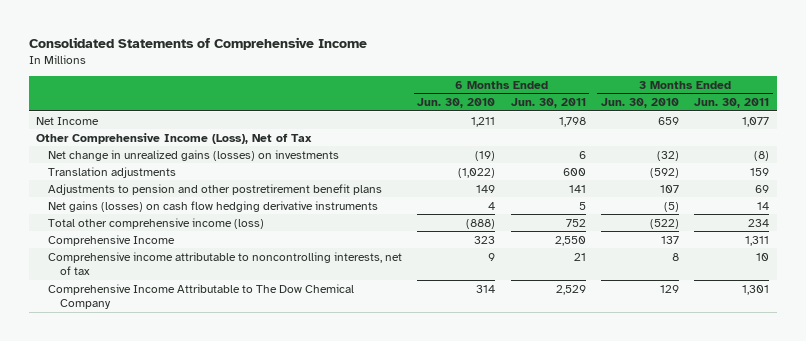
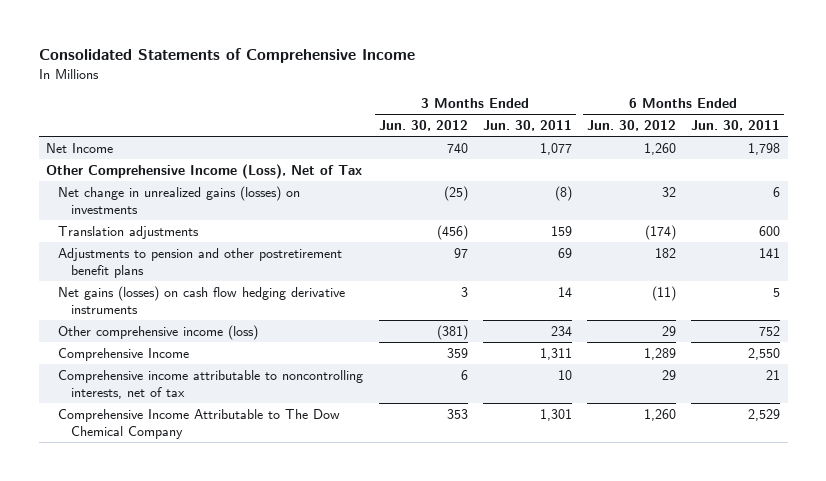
- | 6 Months Ended Jun. 30, 2010 | 6 Months Ended Jun. 30, 2011 | 3 Months Ended Jun. 30, 2010 | 3 Months Ended Jun. 30, 2011
+ | 3 Months Ended Jun. 30, 2012 | 3 Months Ended Jun. 30, 2011 | 6 Months Ended Jun. 30, 2012 | 6 Months Ended Jun. 30, 2011
- Total other comprehensive income (loss) | (888) | 752 | (522) | 234
+ Other comprehensive income (loss) | (381) | 234 | 29 | 752

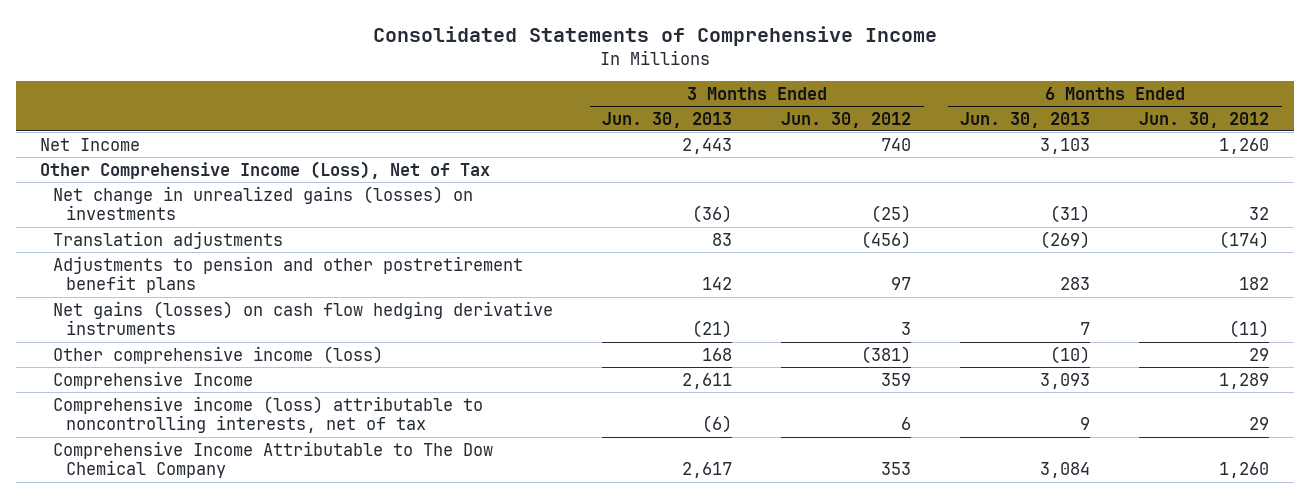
- | 3 Months Ended Jun. 30, 2012 | 3 Months Ended Jun. 30, 2011 | 6 Months Ended Jun. 30, 2012 | 6 Months Ended Jun. 30, 2011
+ | 3 Months Ended Jun. 30, 2013 | 3 Months Ended Jun. 30, 2012 | 6 Months Ended Jun. 30, 2013 | 6 Months Ended Jun. 30, 2012
- Comprehensive income attributable to noncontrolling interests, net of tax | 6 | 10 | 29 | 21
+ Comprehensive income (loss) attributable to noncontrolling interests, net of tax | (6) | 6 | 9 | 29

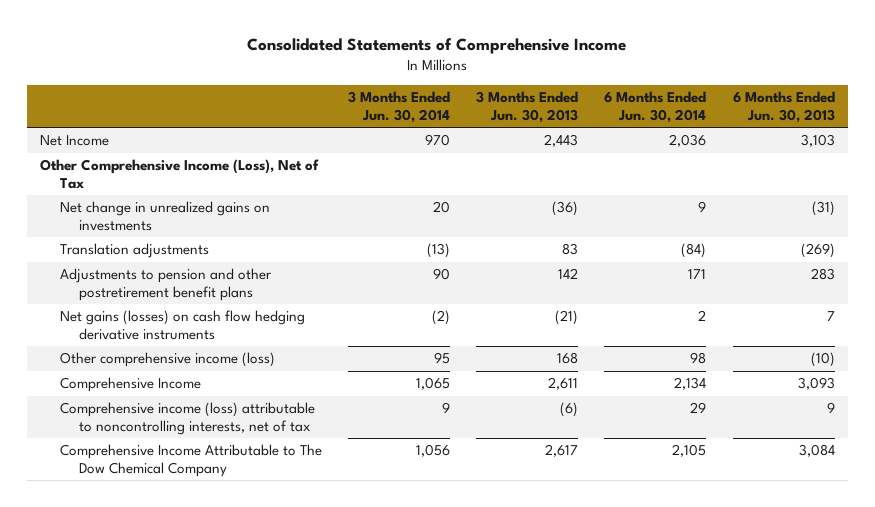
- | 3 Months Ended Jun. 30, 2013 | 3 Months Ended Jun. 30, 2012 | 6 Months Ended Jun. 30, 2013 | 6 Months Ended Jun. 30, 2012
+ | 3 Months Ended Jun. 30, 2014 | 3 Months Ended Jun. 30, 2013 | 6 Months Ended Jun. 30, 2014 | 6 Months Ended Jun. 30, 2013
- Net change in unrealized gains (losses) on investments | (36) | (25) | (31) | 32
+ Net change in unrealized gains on investments | 20 | (36) | 9 | (31)

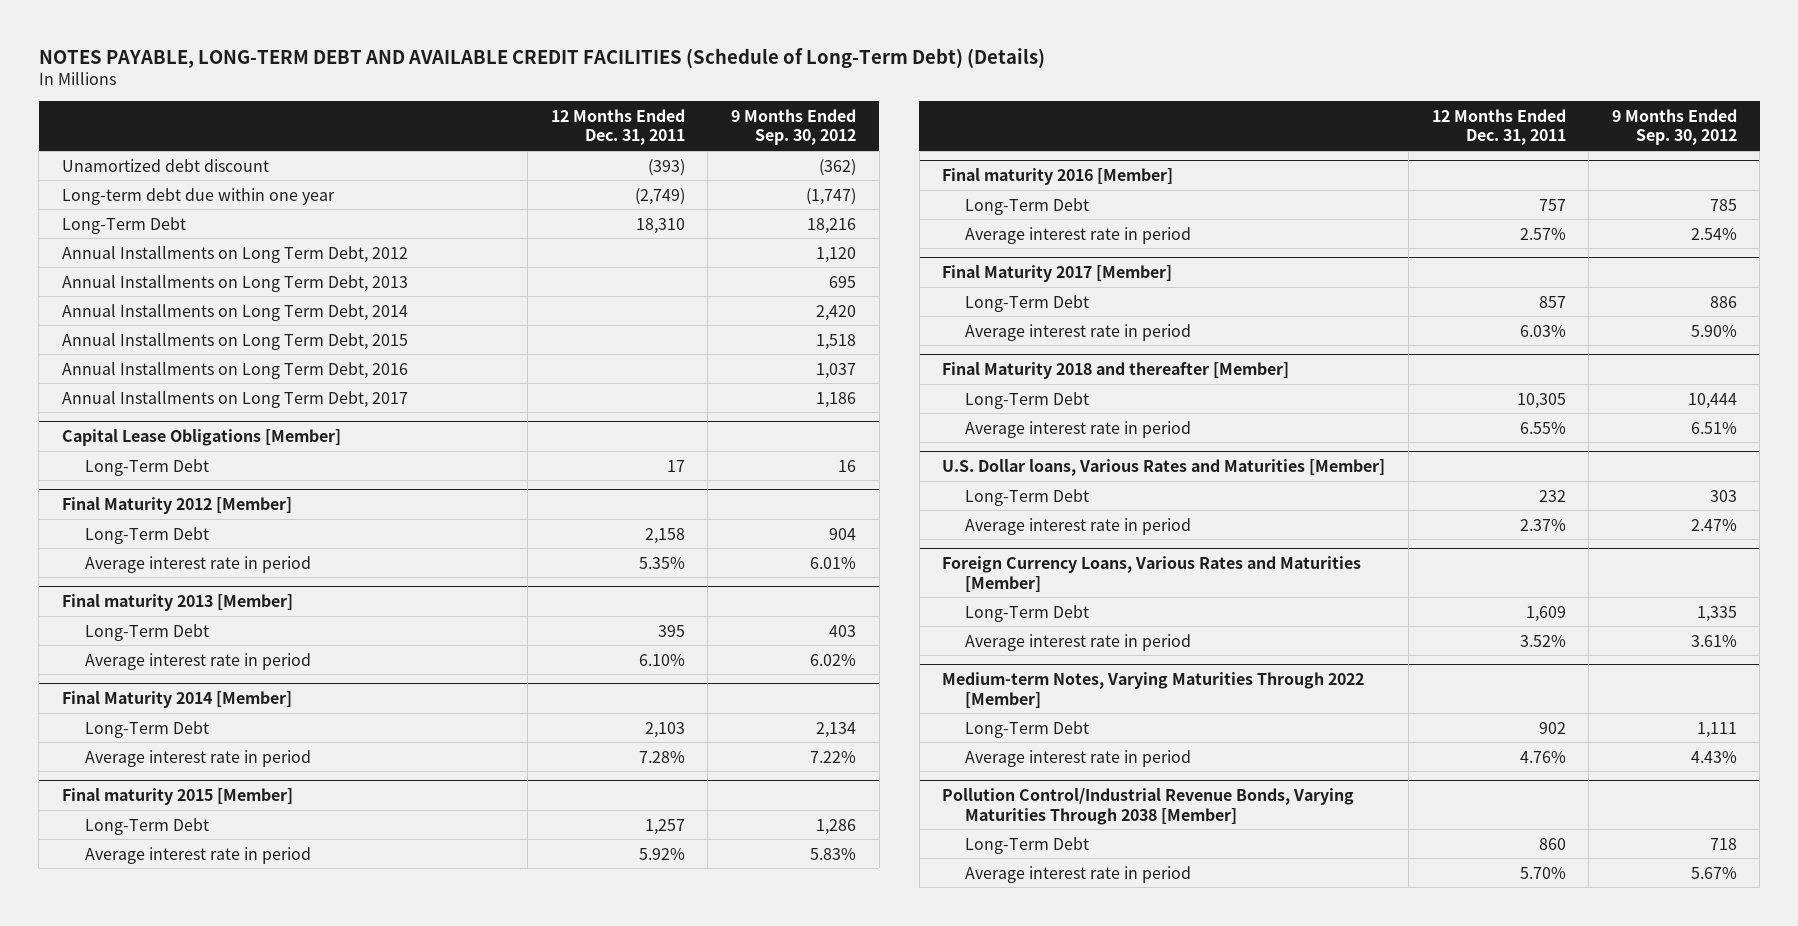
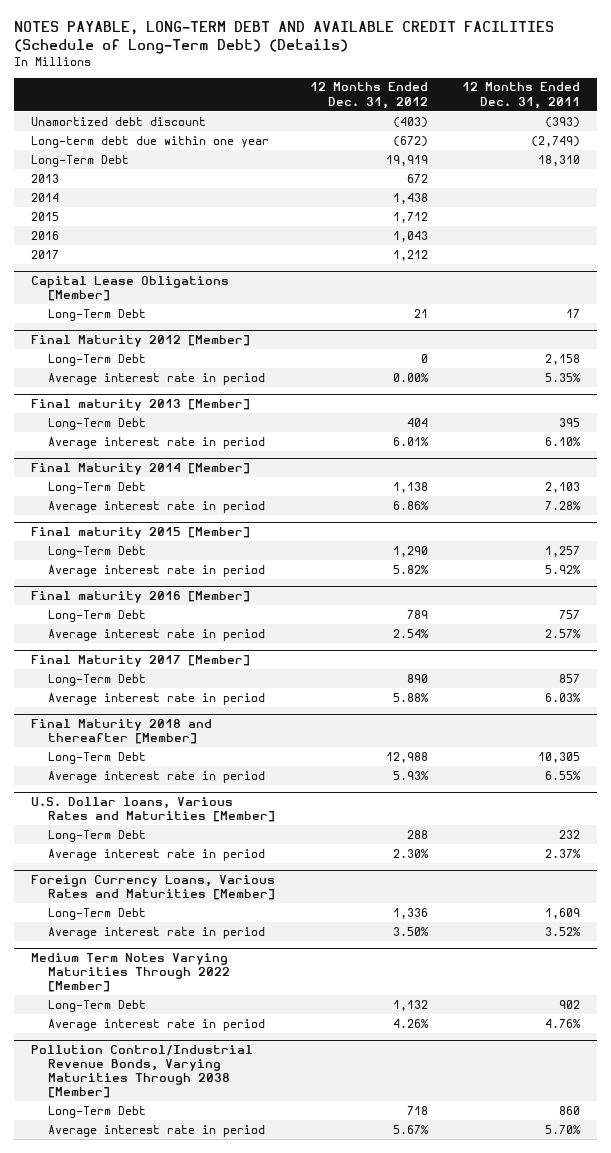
- | 12 Months Ended Dec. 31, 2011 | 9 Months Ended Sep. 30, 2012
+ | 12 Months Ended Dec. 31, 2012 | 12 Months Ended Dec. 31, 2011
- Annual Installments on Long Term Debt, 2012 | | 1,120
- Annual Installments on Long Term Debt, 2013 | | 695
- Annual Installments on Long Term Debt, 2014 | | 2,420
- Annual Installments on Long Term Debt, 2015 | | 1,518
- Annual Installments on Long Term Debt, 2016 | | 1,037
- Annual Installments on Long Term Debt, 2017 | | 1,186
+ 2013 | 672 |
+ 2014 | 1,438 |
+ 2015 | 1,712 |
+ 2016 | 1,043 |
+ 2017 | 1,212 |
- Medium-term Notes, Varying Maturities Through 2022 [Member]
+ Medium Term Notes Varying Maturities Through 2022 [Member]

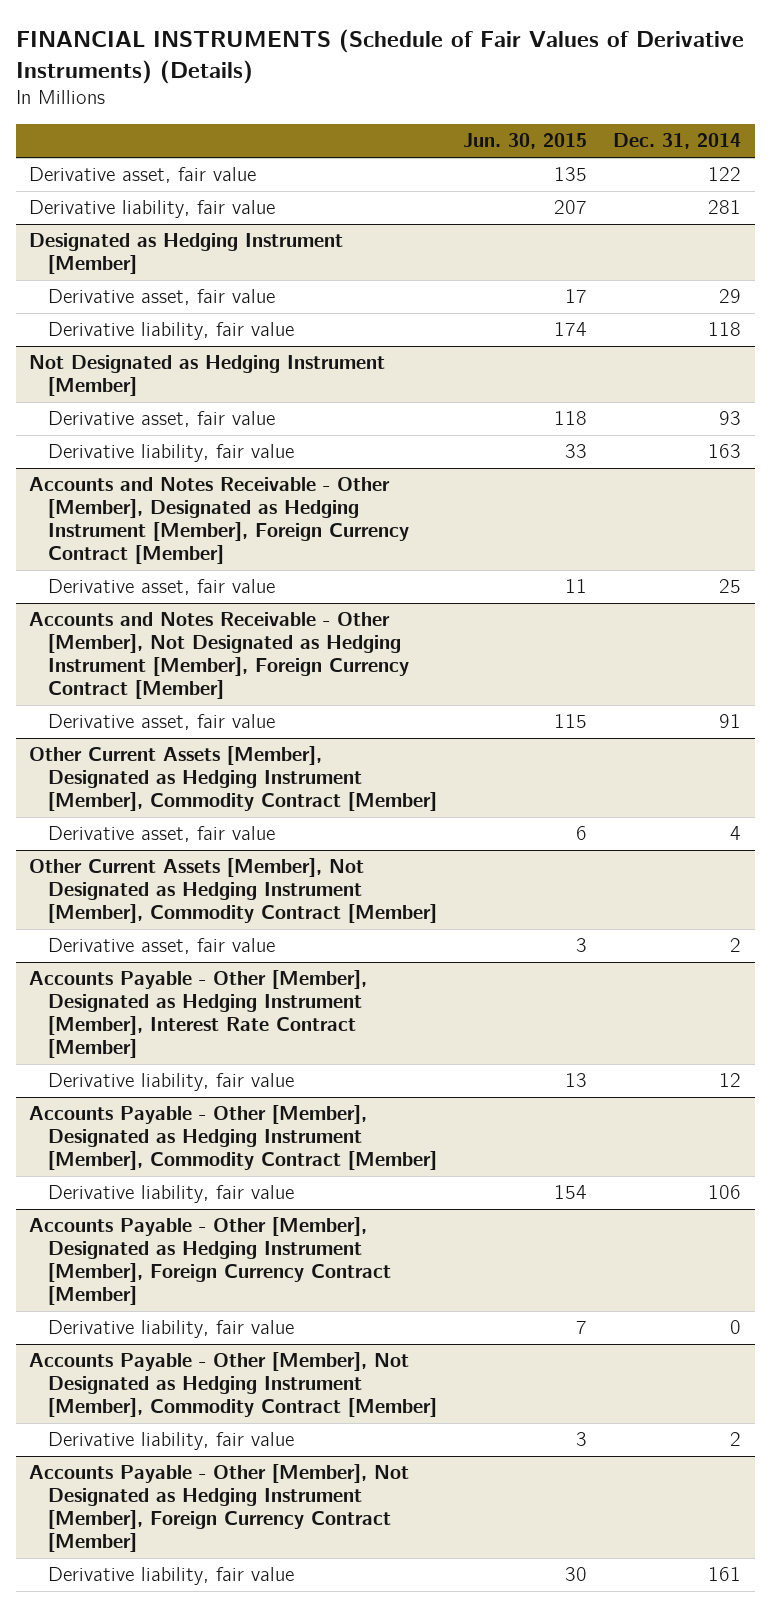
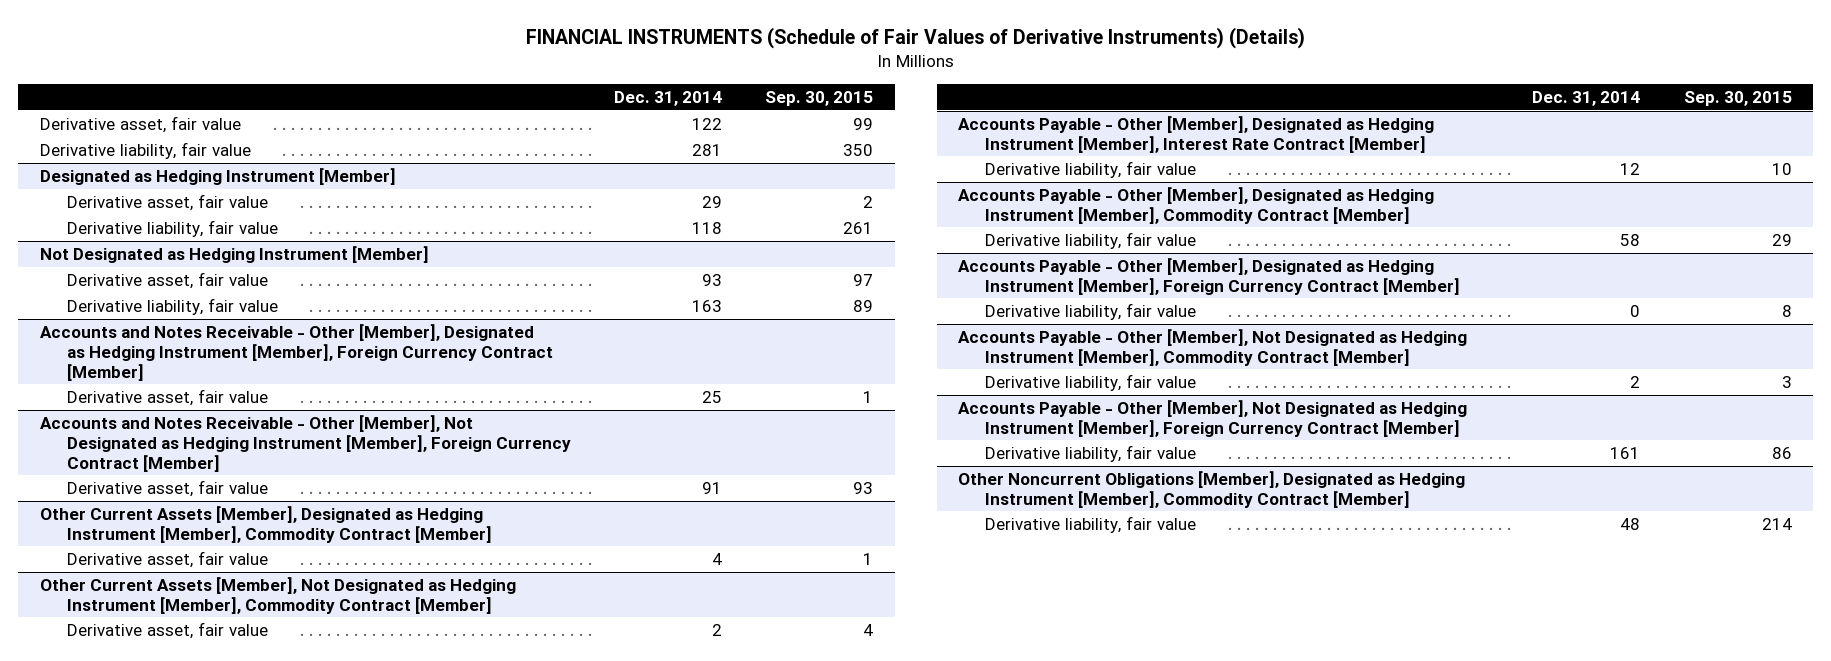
- | Jun. 30, 2015 | Dec. 31, 2014
+ | Dec. 31, 2014 | Sep. 30, 2015
@ Accounts Payable - Other [Member], Designated as Hedging Instrument [Member], Commodity Contract [Member]
- Derivative liability, fair value | 154 | 106
+ Derivative liability, fair value | 58 | 29
+ Other Noncurrent Obligations [Member], Designated as Hedging Instrument [Member], Commodity Contract [Member]
+ Derivative liability, fair value | 48 | 214

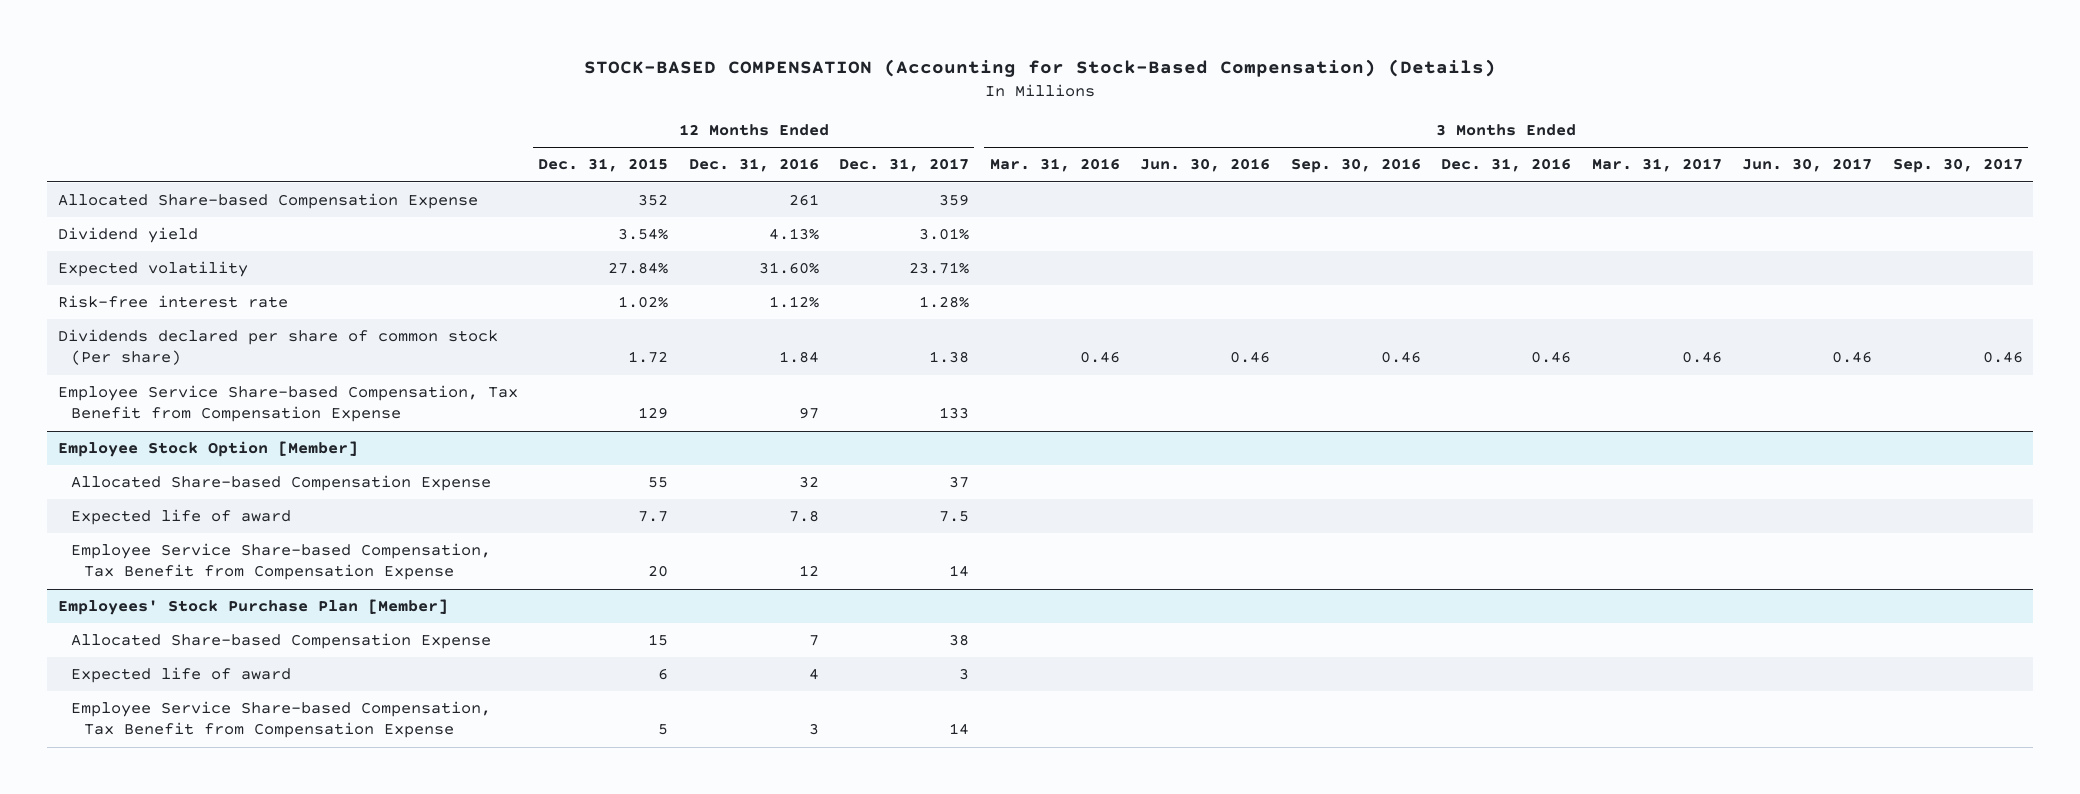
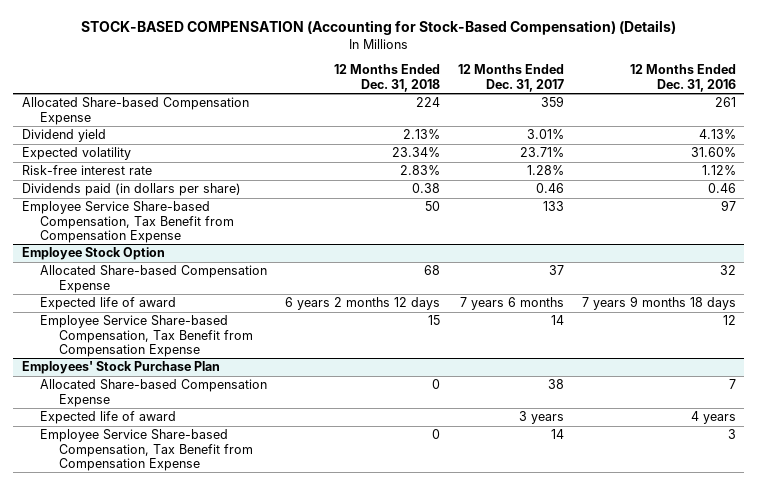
- | 12 Months Ended Dec. 31, 2015 | 12 Months Ended Dec. 31, 2016 | 12 Months Ended Dec. 31, 2017 | 3 Months Ended Mar. 31, 2016 | 3 Months Ended Jun. 30, 2016 | 3 Months Ended Sep. 30, 2016 | 3 Months Ended Dec. 31, 2016 | 3 Months Ended Mar. 31, 2017 | 3 Months Ended Jun. 30, 2017 | 3 Months Ended Sep. 30, 2017
+ | 12 Months Ended Dec. 31, 2018 | 12 Months Ended Dec. 31, 2017 | 12 Months Ended Dec. 31, 2016
- Dividends declared per share of common stock (Per share) | 1.72 | 1.84 | 1.38 | 0.46 | 0.46 | 0.46 | 0.46 | 0.46 | 0.46 | 0.46
+ Dividends paid (in dollars per share) | 0.38 | 0.46 | 0.46
- Employee Stock Option [Member]
+ Employee Stock Option
- Expected life of award | 7.7 | 7.8 | 7.5 | | | | | | |
+ Expected life of award | 6 years 2 months 12 days | 7 years 6 months | 7 years 9 months 18 days
- Employees' Stock Purchase Plan [Member]
+ Employees' Stock Purchase Plan
- Expected life of award | 6 | 4 | 3 | | | | | | |
+ Expected life of award | | 3 years | 4 years

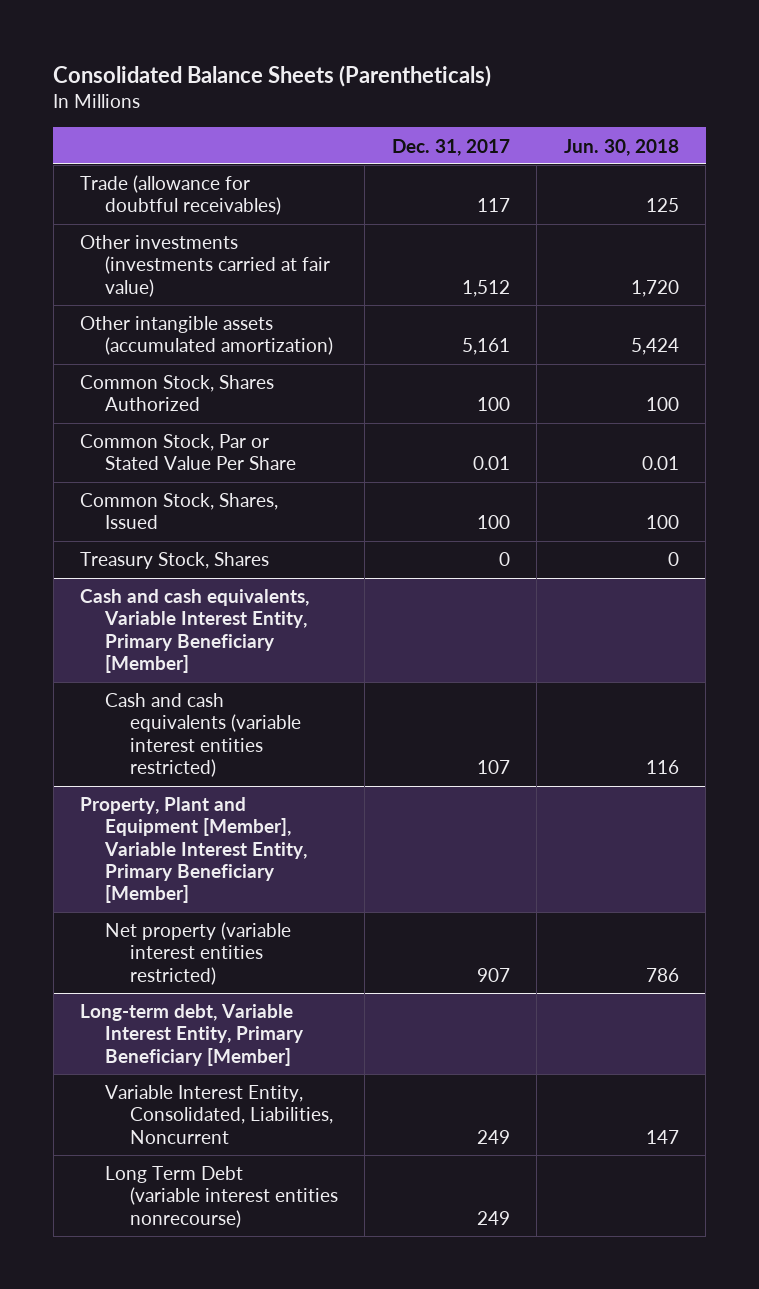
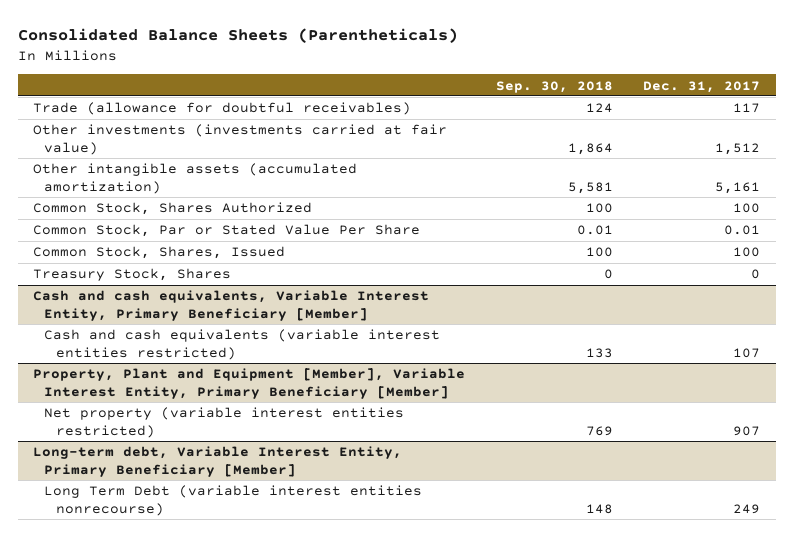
- | Dec. 31, 2017 | Jun. 30, 2018
+ | Sep. 30, 2018 | Dec. 31, 2017
@ Long-term debt, Variable Interest Entity, Primary Beneficiary [Member]
- Variable Interest Entity, Consolidated, Liabilities, Noncurrent | 249 | 147

